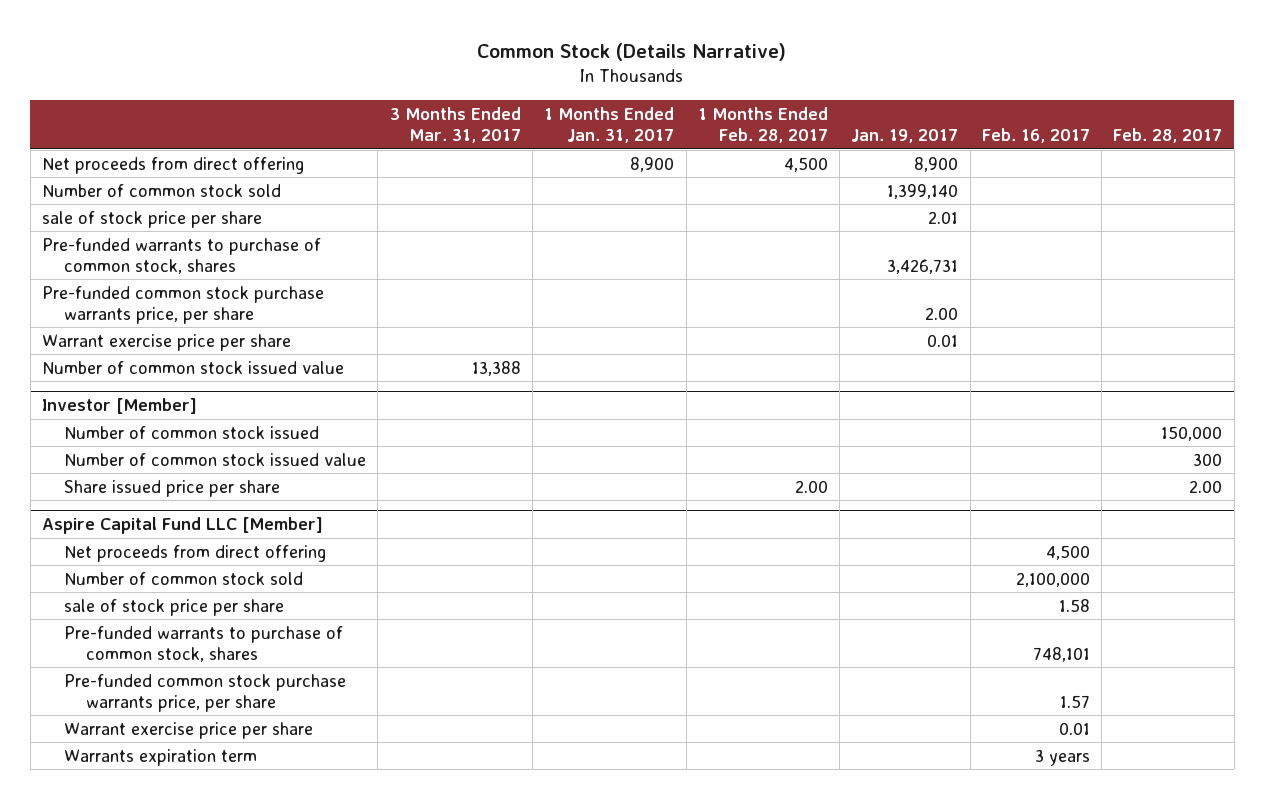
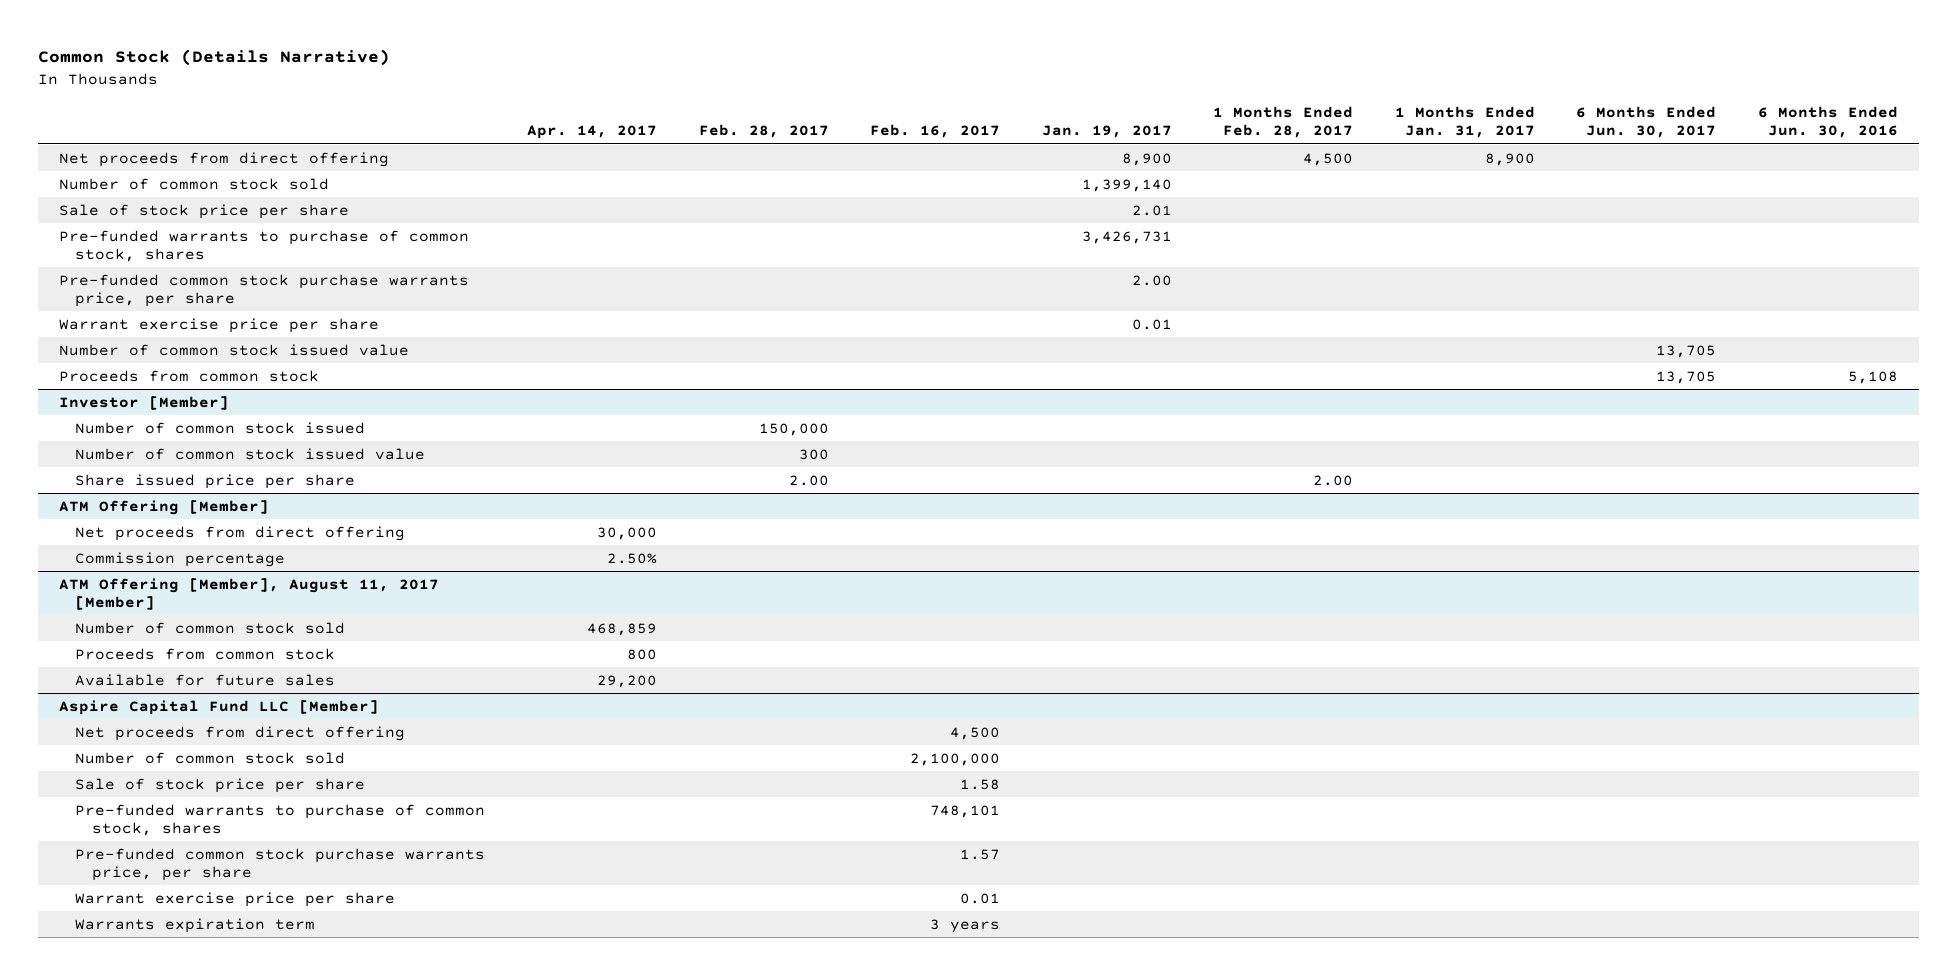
- | 3 Months Ended Mar. 31, 2017 | 1 Months Ended Jan. 31, 2017 | 1 Months Ended Feb. 28, 2017 | Jan. 19, 2017 | Feb. 16, 2017 | Feb. 28, 2017
+ | Apr. 14, 2017 | Feb. 28, 2017 | Feb. 16, 2017 | Jan. 19, 2017 | 1 Months Ended Feb. 28, 2017 | 1 Months Ended Jan. 31, 2017 | 6 Months Ended Jun. 30, 2017 | 6 Months Ended Jun. 30, 2016
- sale of stock price per share | | | | 2.01 | |
+ Sale of stock price per share | | | | 2.01 | | | |
+ Proceeds from common stock | | | | | | | 13,705 | 5,108
+ ATM Offering [Member]
+ Net proceeds from direct offering | 30,000 | | | | | | |
+ Commission percentage | 2.50% | | | | | | |
+ ATM Offering [Member], August 11, 2017 [Member]
+ Number of common stock sold | 468,859 | | | | | | |
+ Proceeds from common stock | 800 | | | | | | |
+ Available for future sales | 29,200 | | | | | | |
@ Aspire Capital Fund LLC [Member]
- sale of stock price per share | | | | | 1.58 |
+ Sale of stock price per share | | | 1.58 | | | | |

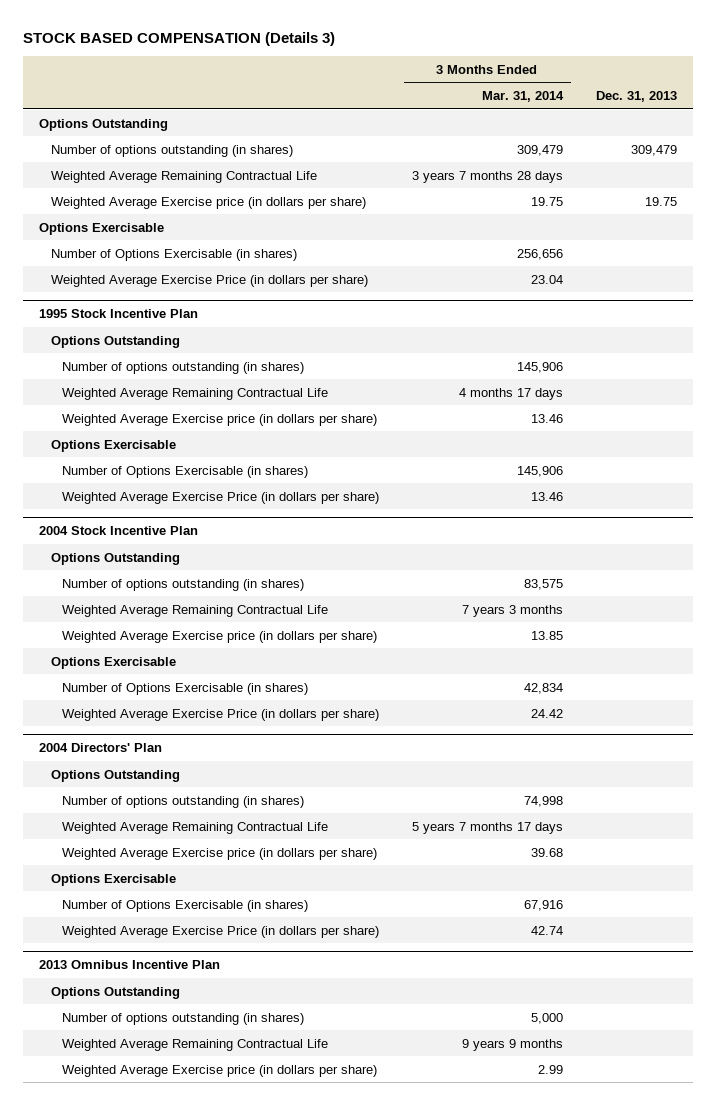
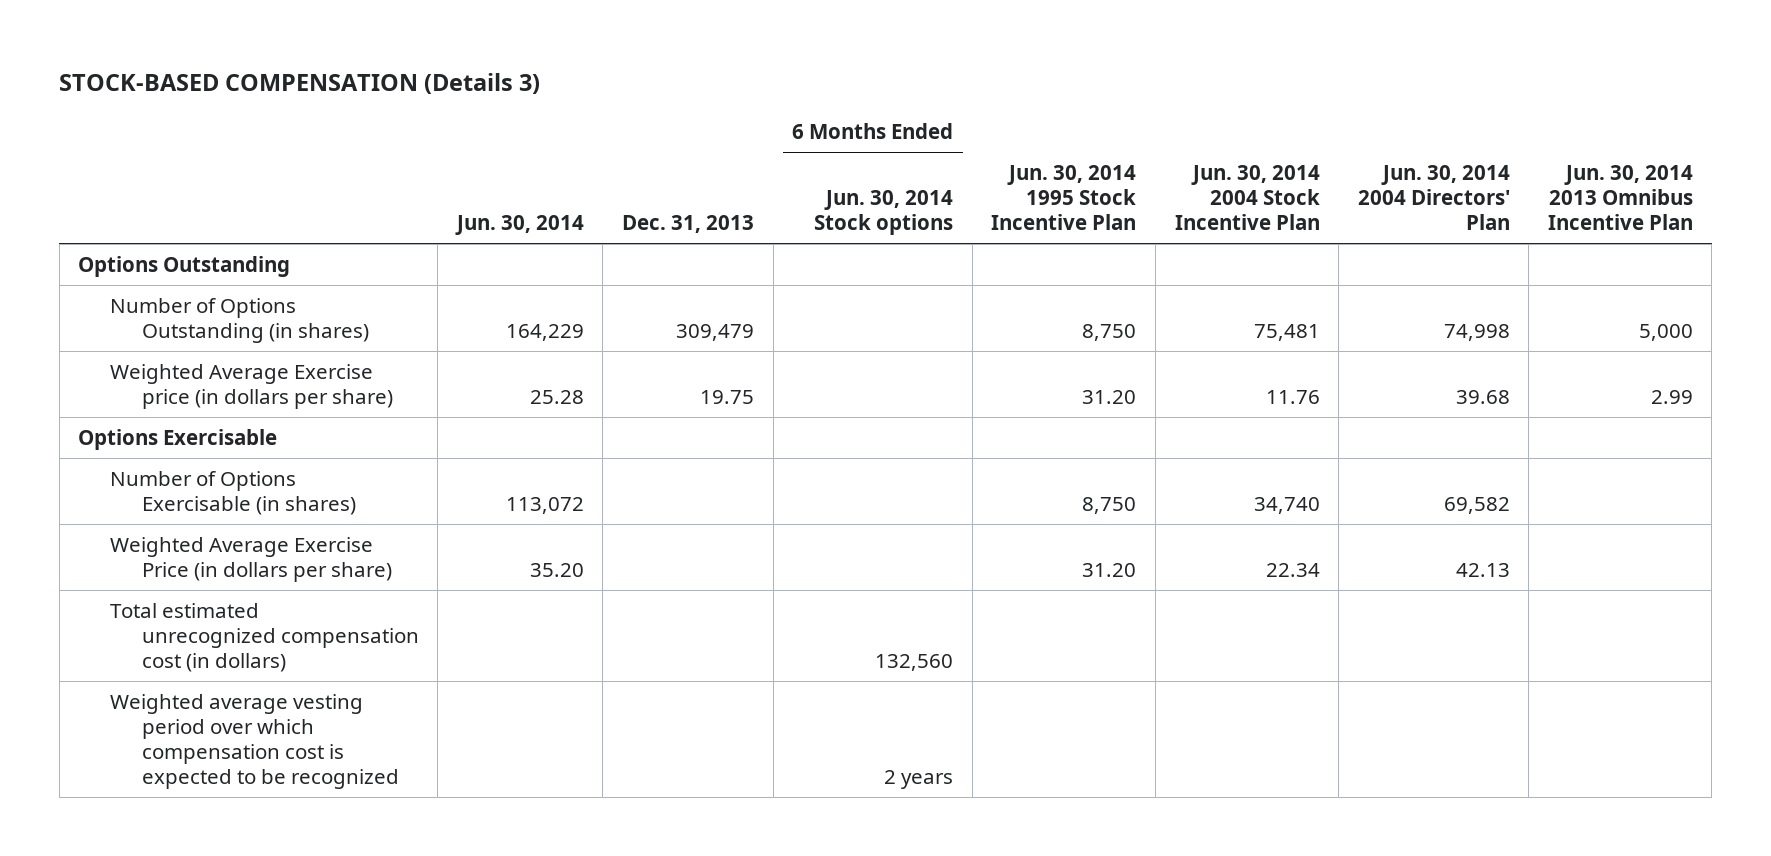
- STOCK BASED COMPENSATION (Details 3)
+ STOCK-BASED COMPENSATION (Details 3)
- | 3 Months Ended Mar. 31, 2014 | Dec. 31, 2013
+ | Jun. 30, 2014 | Dec. 31, 2013 | 6 Months Ended Jun. 30, 2014 Stock options | Jun. 30, 2014 1995 Stock Incentive Plan | Jun. 30, 2014 2004 Stock Incentive Plan | Jun. 30, 2014 2004 Directors' Plan | Jun. 30, 2014 2013 Omnibus Incentive Plan
- Number of options outstanding (in shares) | 309,479 | 309,479
- Weighted Average Remaining Contractual Life | 3 years 7 months 28 days |
+ Number of Options Outstanding (in shares) | 164,229 | 309,479 | | 8,750 | 75,481 | 74,998 | 5,000
- 1995 Stock Incentive Plan
- Options Outstanding
- Number of options outstanding (in shares) | 145,906 |
- Weighted Average Remaining Contractual Life | 4 months 17 days |
- Weighted Average Exercise price (in dollars per share) | 13.46 |
- Options Exercisable
- Number of Options Exercisable (in shares) | 145,906 |
- Weighted Average Exercise Price (in dollars per share) | 13.46 |
- 2004 Stock Incentive Plan
- Options Outstanding
- Number of options outstanding (in shares) | 83,575 |
- Weighted Average Remaining Contractual Life | 7 years 3 months |
- Weighted Average Exercise price (in dollars per share) | 13.85 |
- Options Exercisable
- Number of Options Exercisable (in shares) | 42,834 |
- Weighted Average Exercise Price (in dollars per share) | 24.42 |
- 2004 Directors' Plan
- Options Outstanding
- Number of options outstanding (in shares) | 74,998 |
- Weighted Average Remaining Contractual Life | 5 years 7 months 17 days |
- Weighted Average Exercise price (in dollars per share) | 39.68 |
- Options Exercisable
- Number of Options Exercisable (in shares) | 67,916 |
- Weighted Average Exercise Price (in dollars per share) | 42.74 |
- 2013 Omnibus Incentive Plan
- Options Outstanding
- Number of options outstanding (in shares) | 5,000 |
- Weighted Average Remaining Contractual Life | 9 years 9 months |
- Weighted Average Exercise price (in dollars per share) | 2.99 |
+ Total estimated unrecognized compensation cost (in dollars) | | | 132,560 | | | |
+ Weighted average vesting period over which compensation cost is expected to be recognized | | | 2 years | | | |

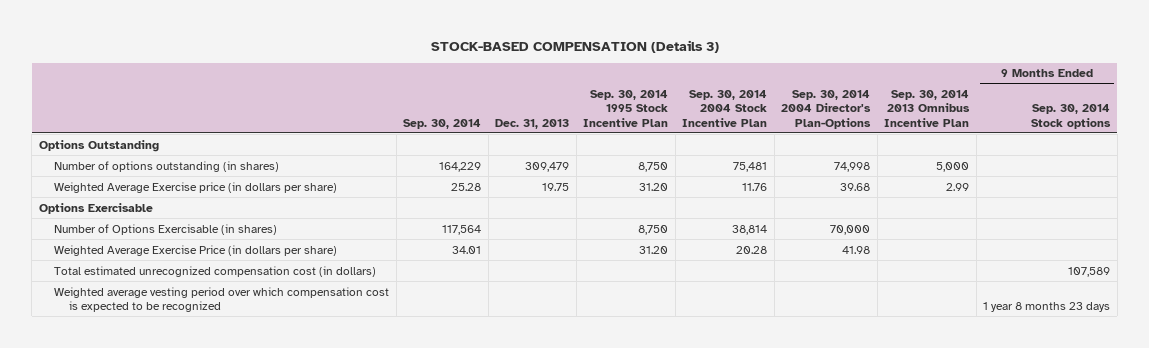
- | Jun. 30, 2014 | Dec. 31, 2013 | 6 Months Ended Jun. 30, 2014 Stock options | Jun. 30, 2014 1995 Stock Incentive Plan | Jun. 30, 2014 2004 Stock Incentive Plan | Jun. 30, 2014 2004 Directors' Plan | Jun. 30, 2014 2013 Omnibus Incentive Plan
+ | Sep. 30, 2014 | Dec. 31, 2013 | Sep. 30, 2014 1995 Stock Incentive Plan | Sep. 30, 2014 2004 Stock Incentive Plan | Sep. 30, 2014 2004 Director's Plan-Options | Sep. 30, 2014 2013 Omnibus Incentive Plan | 9 Months Ended Sep. 30, 2014 Stock options
- Number of Options Outstanding (in shares) | 164,229 | 309,479 | | 8,750 | 75,481 | 74,998 | 5,000
+ Number of options outstanding (in shares) | 164,229 | 309,479 | 8,750 | 75,481 | 74,998 | 5,000 |

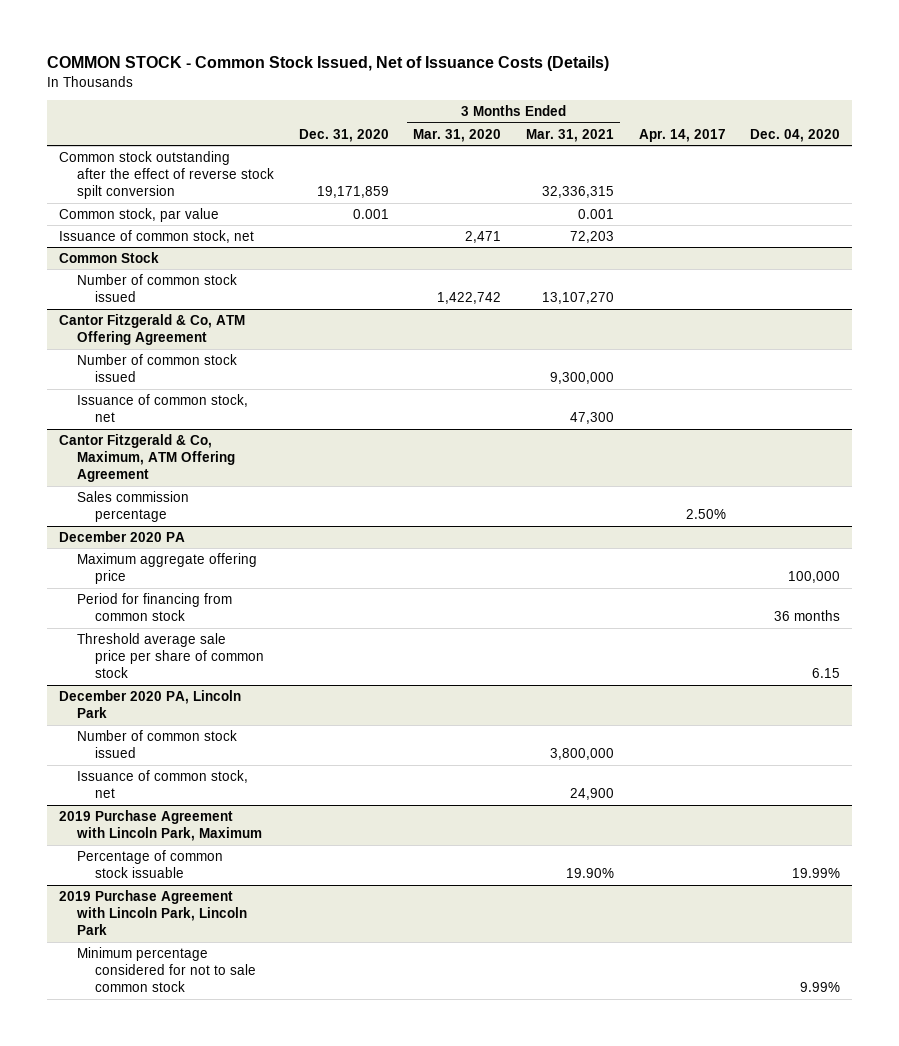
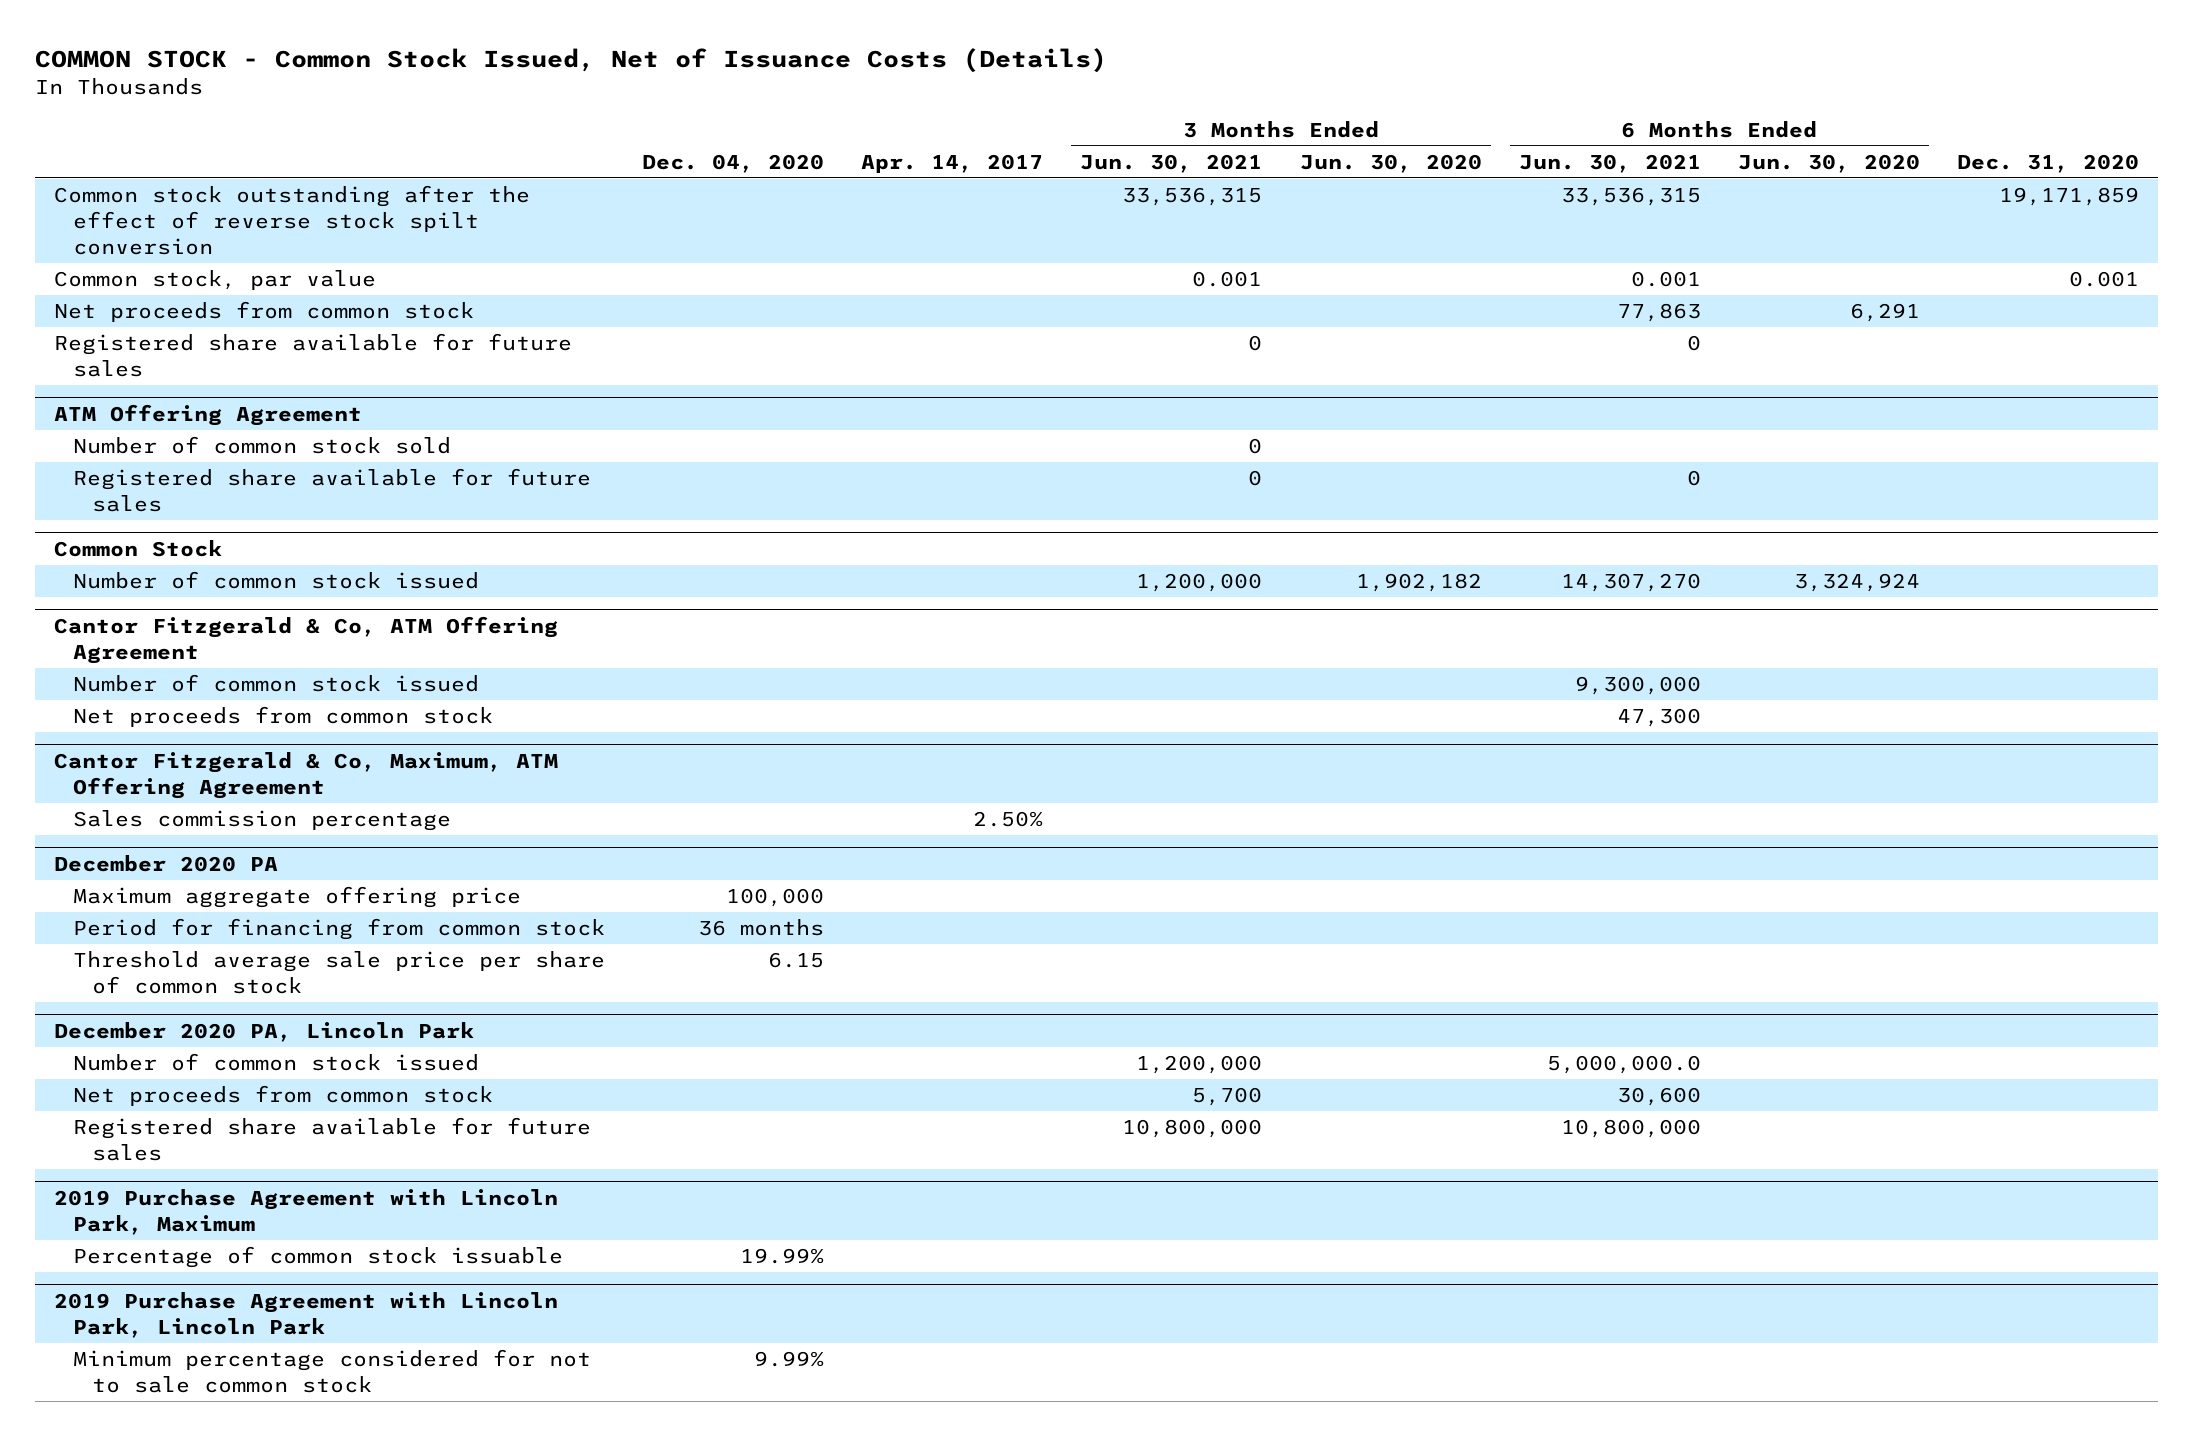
- | Dec. 31, 2020 | 3 Months Ended Mar. 31, 2020 | 3 Months Ended Mar. 31, 2021 | Apr. 14, 2017 | Dec. 04, 2020
+ | Dec. 04, 2020 | Apr. 14, 2017 | 3 Months Ended Jun. 30, 2021 | 3 Months Ended Jun. 30, 2020 | 6 Months Ended Jun. 30, 2021 | 6 Months Ended Jun. 30, 2020 | Dec. 31, 2020
- Issuance of common stock, net | | 2,471 | 72,203 | |
+ Net proceeds from common stock | | | | | 77,863 | 6,291 |
+ Registered share available for future sales | | | 0 | | 0 | |
+ ATM Offering Agreement
+ Number of common stock sold | | | 0 | | | |
+ Registered share available for future sales | | | 0 | | 0 | |
@ Cantor Fitzgerald & Co, ATM Offering Agreement
- Issuance of common stock, net | | | 47,300 | |
+ Net proceeds from common stock | | | | | 47,300 | |
@ December 2020 PA, Lincoln Park
- Issuance of common stock, net | | | 24,900 | |
+ Net proceeds from common stock | | | 5,700 | | 30,600 | |
+ Registered share available for future sales | | | 10,800,000 | | 10,800,000 | |

